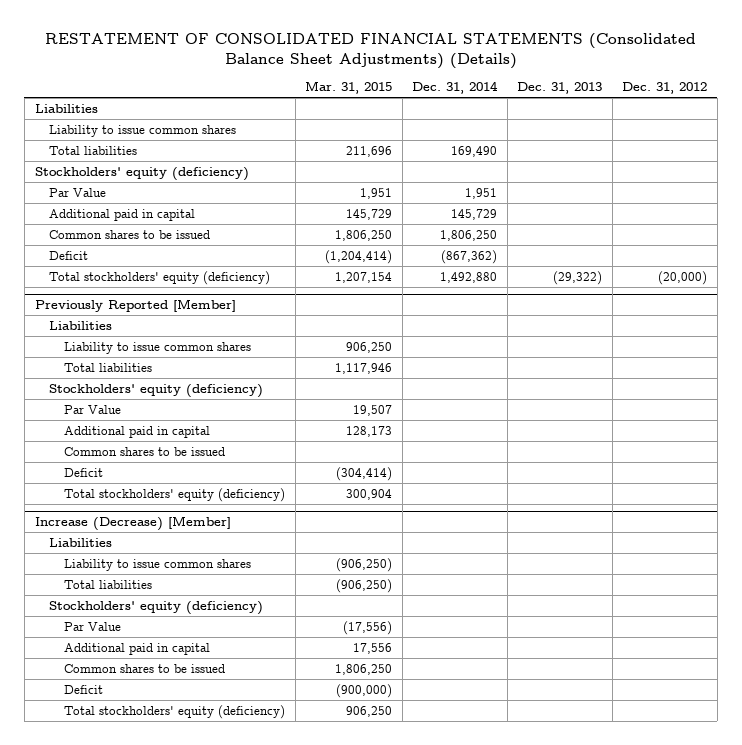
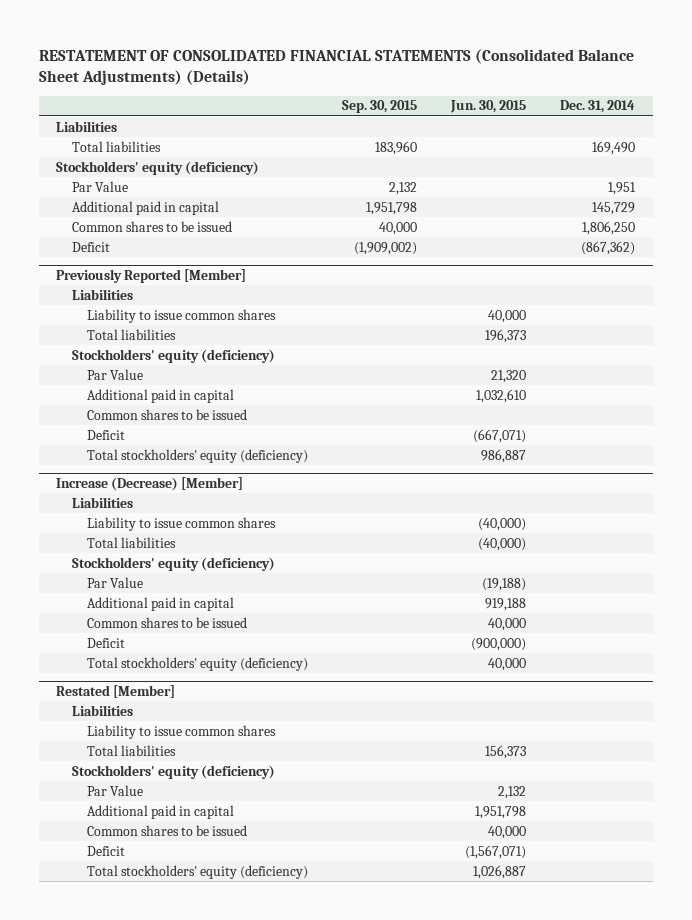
- | Mar. 31, 2015 | Dec. 31, 2014 | Dec. 31, 2013 | Dec. 31, 2012
+ | Sep. 30, 2015 | Jun. 30, 2015 | Dec. 31, 2014
- Liability to issue common shares
- Total stockholders' equity (deficiency) | 1,207,154 | 1,492,880 | (29,322) | (20,000)
+ Restated [Member]
+ Liabilities
+ Liability to issue common shares
+ Total liabilities | | 156,373 |
+ Stockholders' equity (deficiency)
+ Par Value | | 2,132 |
+ Additional paid in capital | | 1,951,798 |
+ Common shares to be issued | | 40,000 |
+ Deficit | | (1,567,071) |
+ Total stockholders' equity (deficiency) | | 1,026,887 |

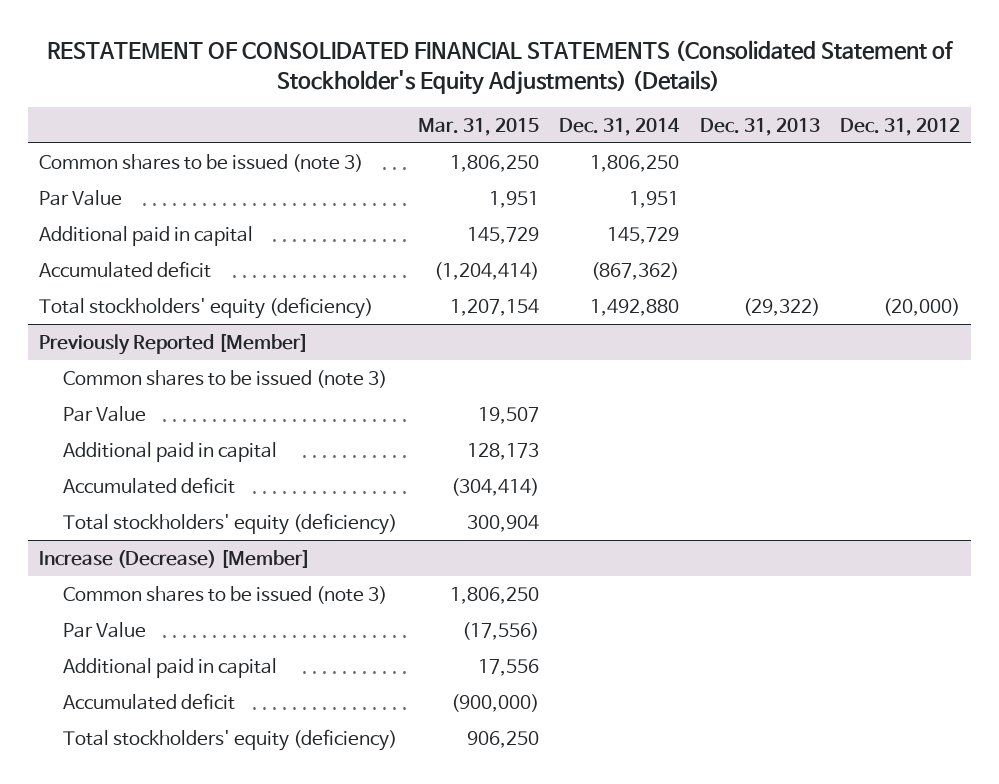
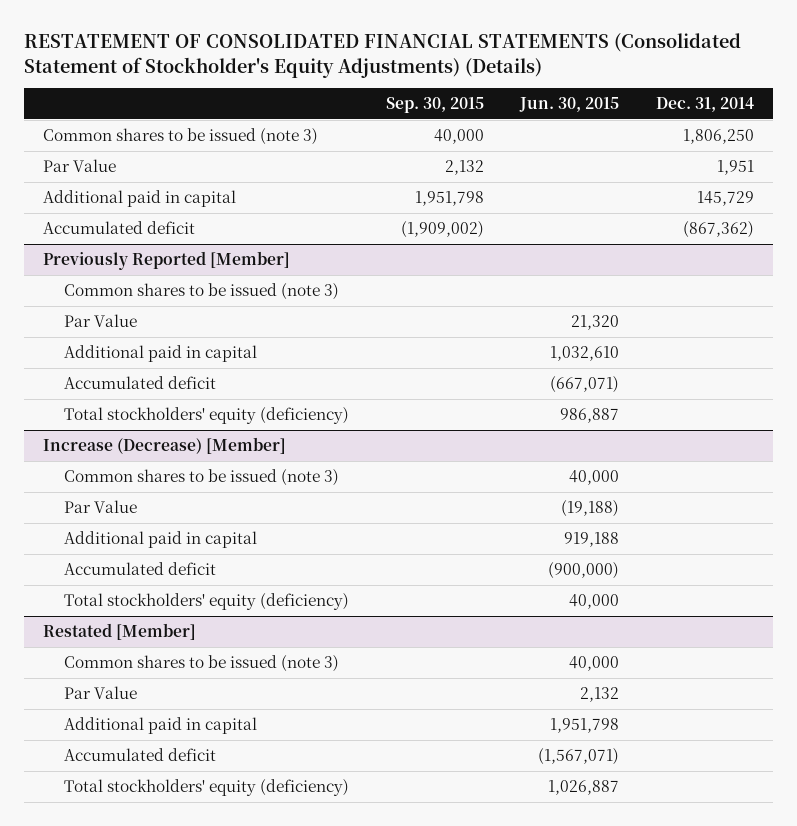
- | Mar. 31, 2015 | Dec. 31, 2014 | Dec. 31, 2013 | Dec. 31, 2012
+ | Sep. 30, 2015 | Jun. 30, 2015 | Dec. 31, 2014
- Total stockholders' equity (deficiency) | 1,207,154 | 1,492,880 | (29,322) | (20,000)
+ Restated [Member]
+ Common shares to be issued (note 3) | | 40,000 |
+ Par Value | | 2,132 |
+ Additional paid in capital | | 1,951,798 |
+ Accumulated deficit | | (1,567,071) |
+ Total stockholders' equity (deficiency) | | 1,026,887 |

